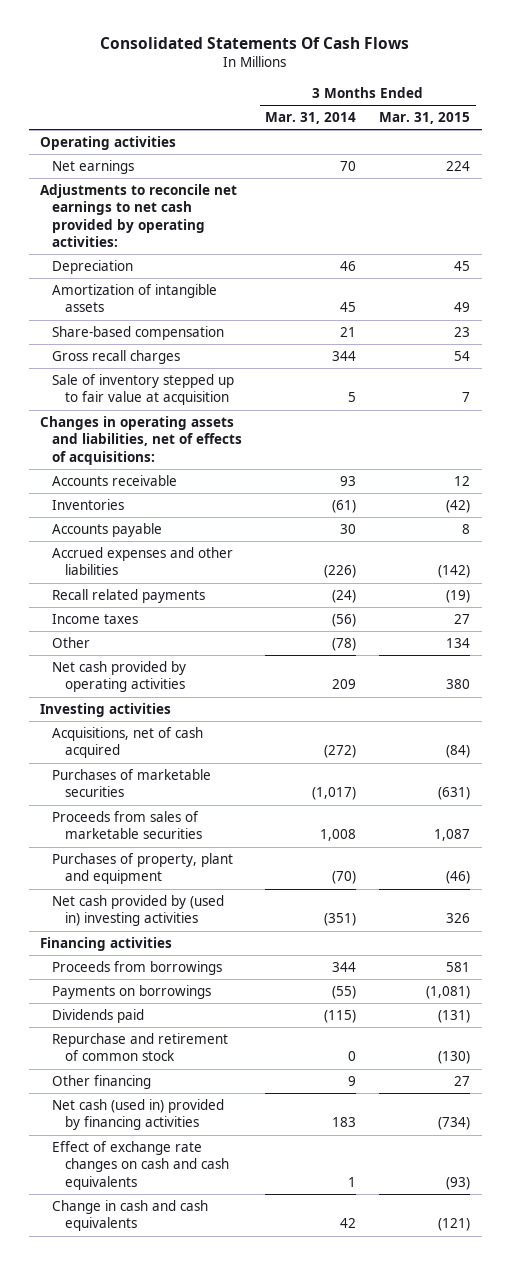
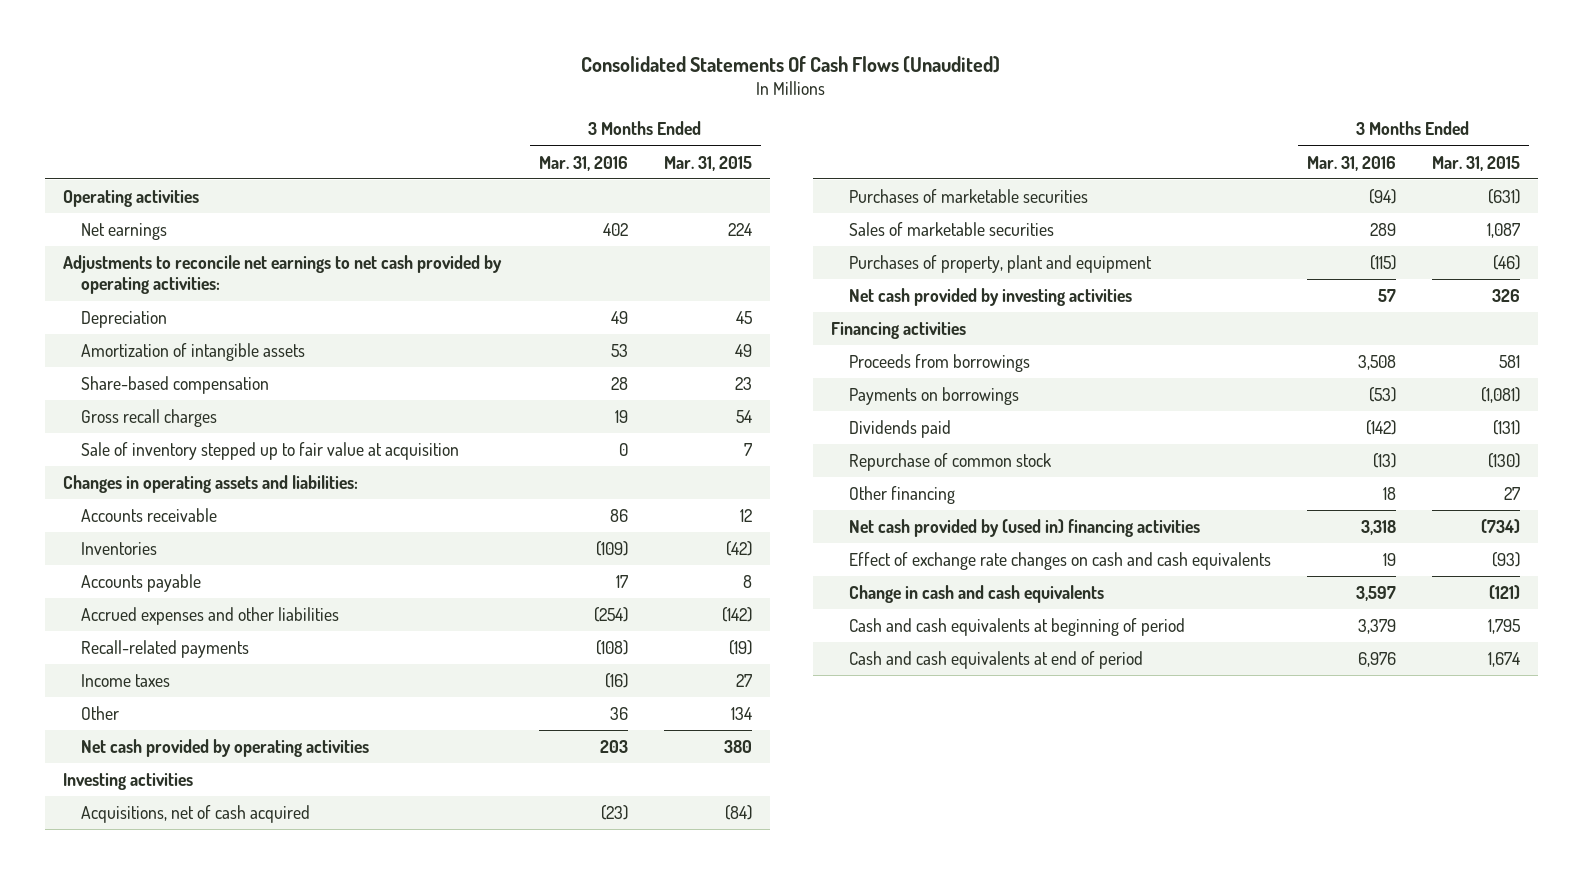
- Consolidated Statements Of Cash Flows
+ Consolidated Statements Of Cash Flows (Unaudited)
- | 3 Months Ended Mar. 31, 2014 | 3 Months Ended Mar. 31, 2015
+ | 3 Months Ended Mar. 31, 2016 | 3 Months Ended Mar. 31, 2015
- Changes in operating assets and liabilities, net of effects of acquisitions:
+ Changes in operating assets and liabilities:
- Recall related payments | (24) | (19)
+ Recall-related payments | (108) | (19)
- Proceeds from sales of marketable securities | 1,008 | 1,087
+ Sales of marketable securities | 289 | 1,087
- Net cash provided by (used in) investing activities | (351) | 326
+ Net cash provided by investing activities | 57 | 326
- Repurchase and retirement of common stock | 0 | (130)
+ Repurchase of common stock | (13) | (130)
- Net cash (used in) provided by financing activities | 183 | (734)
+ Net cash provided by (used in) financing activities | 3,318 | (734)
+ Cash and cash equivalents at beginning of period | 3,379 | 1,795
+ Cash and cash equivalents at end of period | 6,976 | 1,674

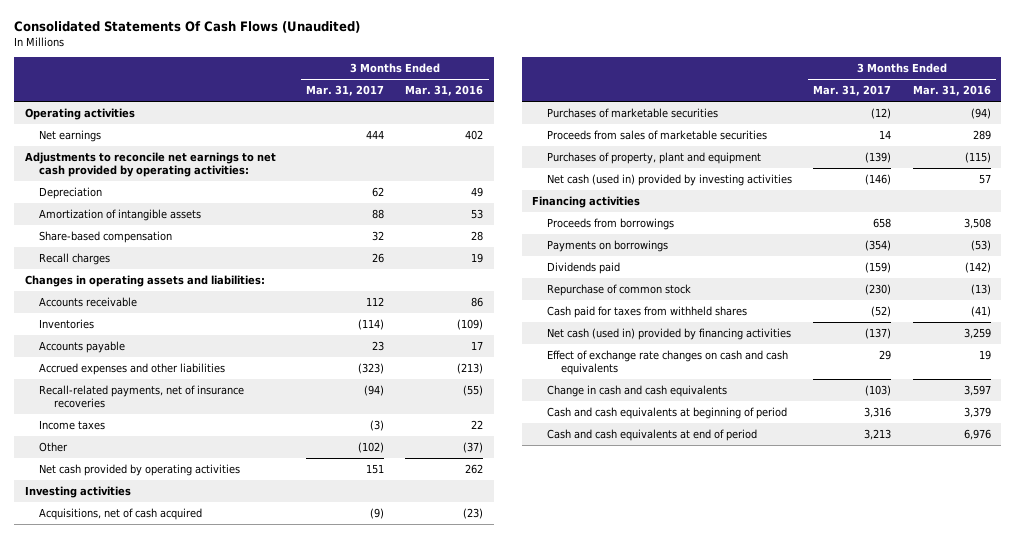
- | 3 Months Ended Mar. 31, 2016 | 3 Months Ended Mar. 31, 2015
+ | 3 Months Ended Mar. 31, 2017 | 3 Months Ended Mar. 31, 2016
- Gross recall charges | 19 | 54
- Sale of inventory stepped up to fair value at acquisition | 0 | 7
+ Recall charges | 26 | 19
- Accrued expenses and other liabilities | (254) | (142)
- Recall-related payments | (108) | (19)
- Income taxes | (16) | 27
- Other | 36 | 134
- Net cash provided by operating activities | 203 | 380
+ Accrued expenses and other liabilities | (323) | (213)
+ Recall-related payments, net of insurance recoveries | (94) | (55)
+ Income taxes | (3) | 22
+ Other | (102) | (37)
+ Net cash provided by operating activities | 151 | 262
- Sales of marketable securities | 289 | 1,087
+ Proceeds from sales of marketable securities | 14 | 289
- Net cash provided by investing activities | 57 | 326
+ Net cash (used in) provided by investing activities | (146) | 57
- Other financing | 18 | 27
- Net cash provided by (used in) financing activities | 3,318 | (734)
+ Cash paid for taxes from withheld shares | (52) | (41)
+ Net cash (used in) provided by financing activities | (137) | 3,259

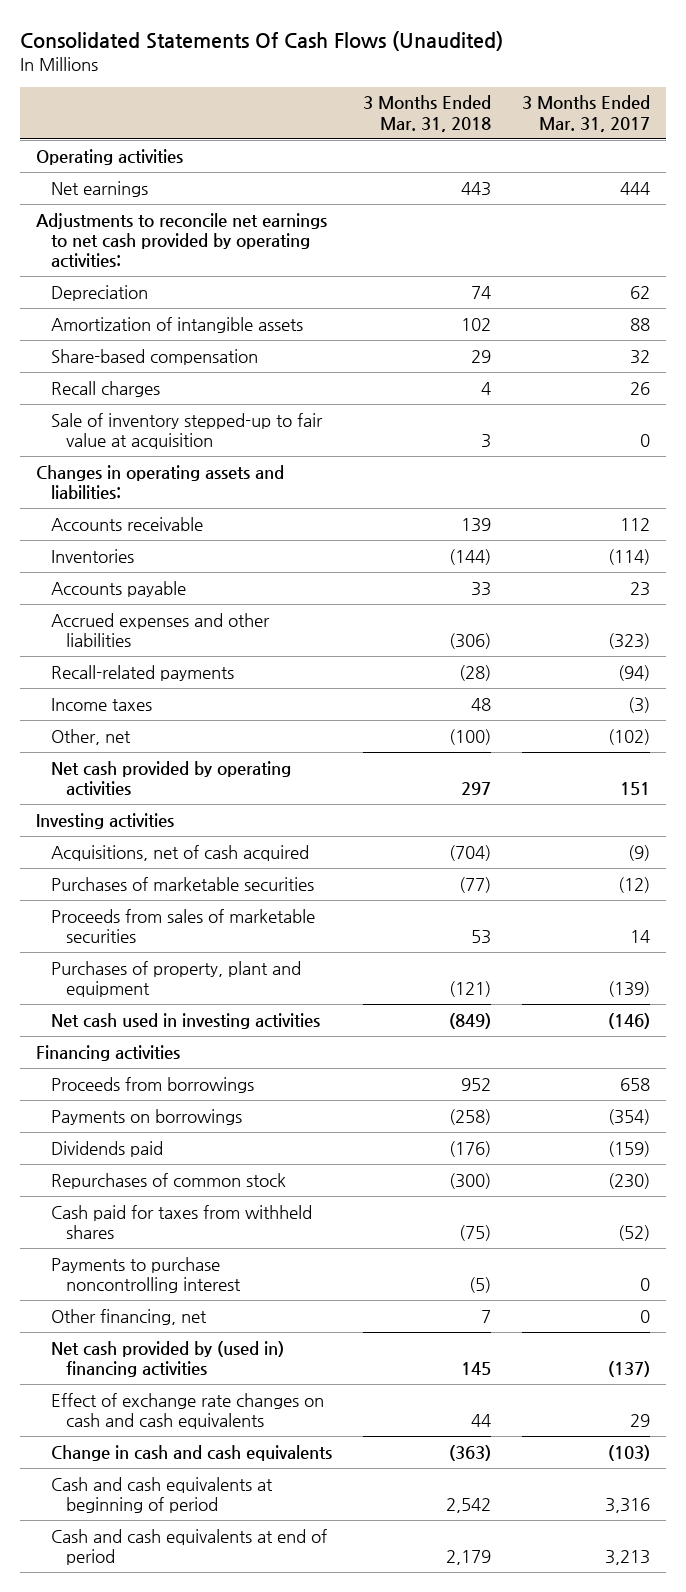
- | 3 Months Ended Mar. 31, 2017 | 3 Months Ended Mar. 31, 2016
+ | 3 Months Ended Mar. 31, 2018 | 3 Months Ended Mar. 31, 2017
+ Sale of inventory stepped-up to fair value at acquisition | 3 | 0
- Recall-related payments, net of insurance recoveries | (94) | (55)
+ Recall-related payments | (28) | (94)
- Other | (102) | (37)
+ Other, net | (100) | (102)
- Net cash (used in) provided by investing activities | (146) | 57
+ Net cash used in investing activities | (849) | (146)
- Repurchase of common stock | (230) | (13)
+ Repurchases of common stock | (300) | (230)
- Net cash (used in) provided by financing activities | (137) | 3,259
+ Payments to purchase noncontrolling interest | (5) | 0
+ Other financing, net | 7 | 0
+ Net cash provided by (used in) financing activities | 145 | (137)

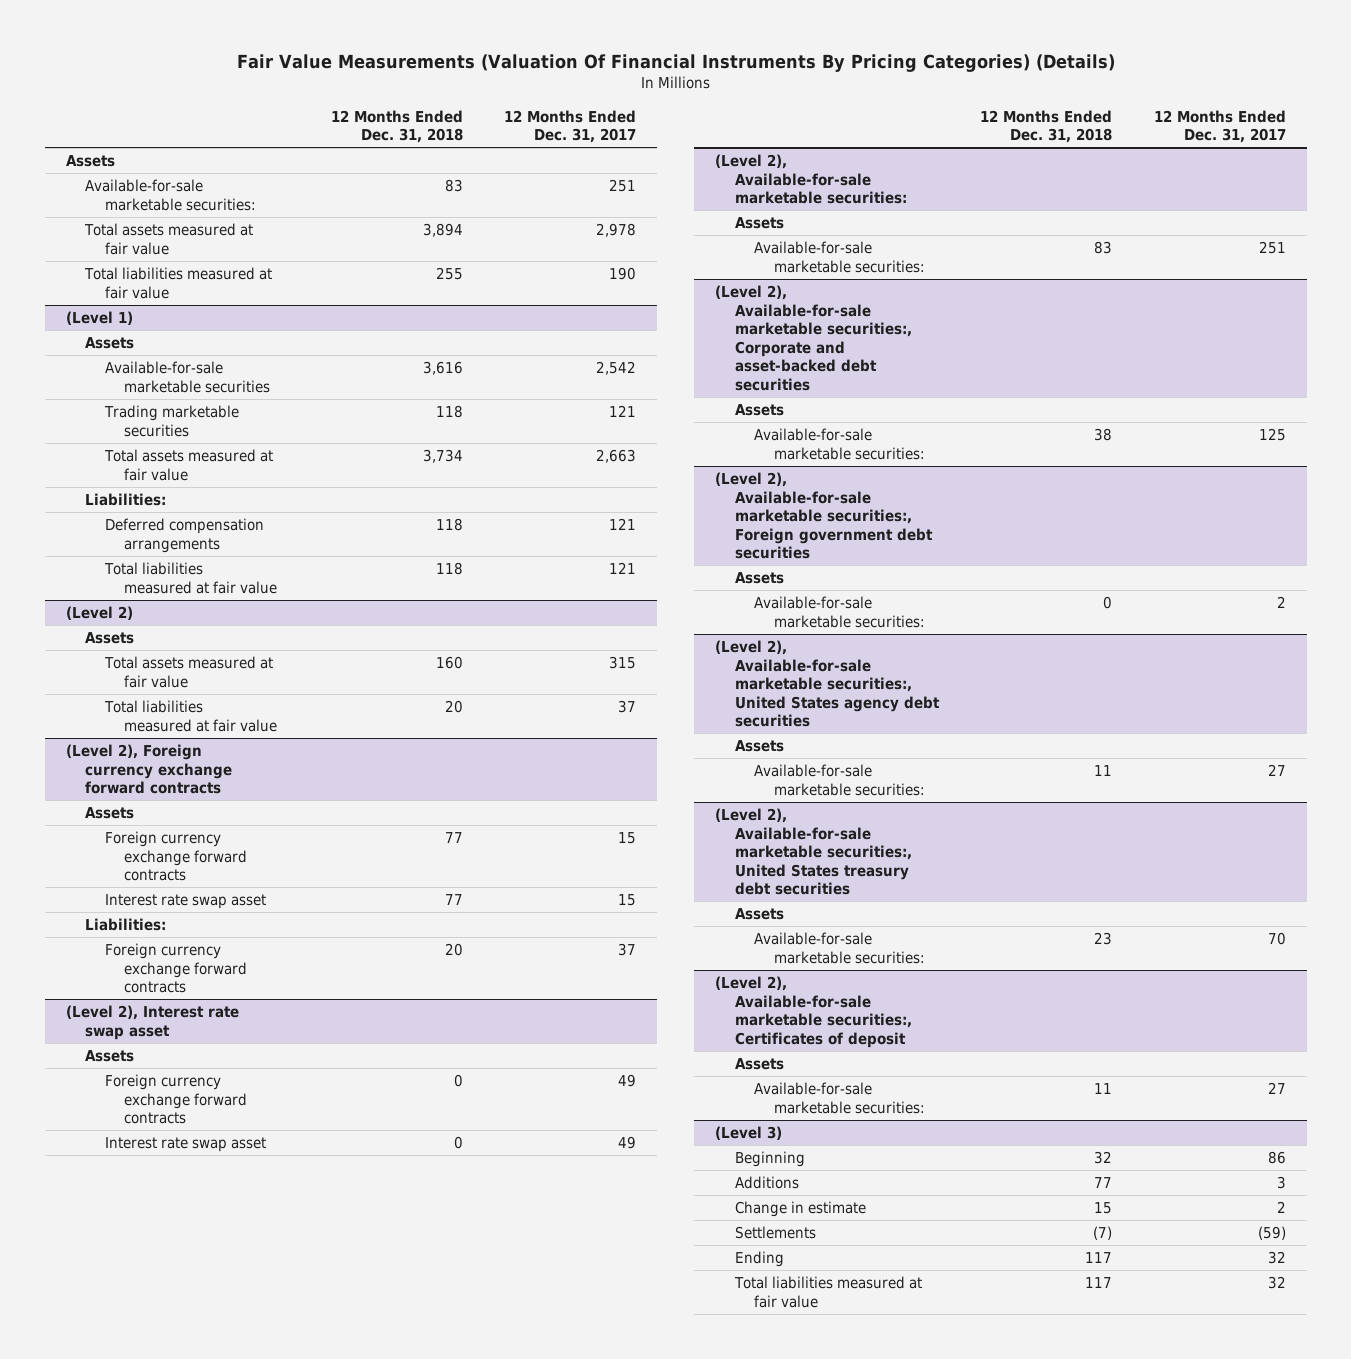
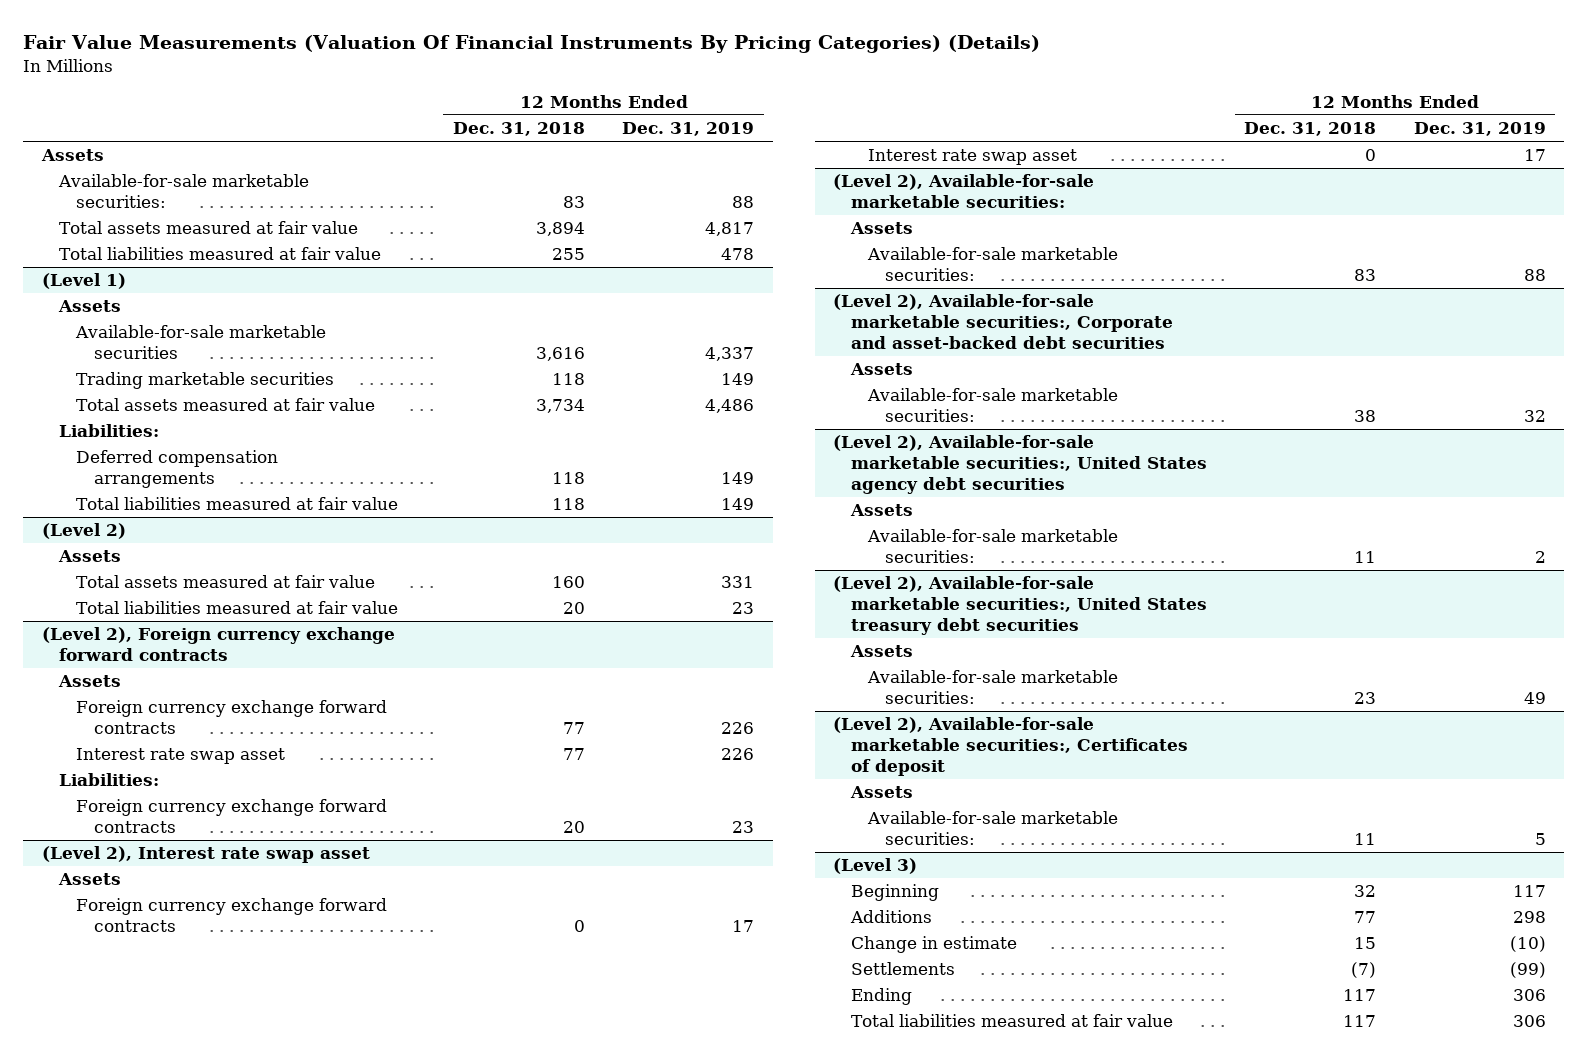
- | 12 Months Ended Dec. 31, 2018 | 12 Months Ended Dec. 31, 2017
+ | 12 Months Ended Dec. 31, 2018 | 12 Months Ended Dec. 31, 2019
- (Level 2), Available-for-sale marketable securities:, Foreign government debt securities
- Assets
- Available-for-sale marketable securities: | 0 | 2

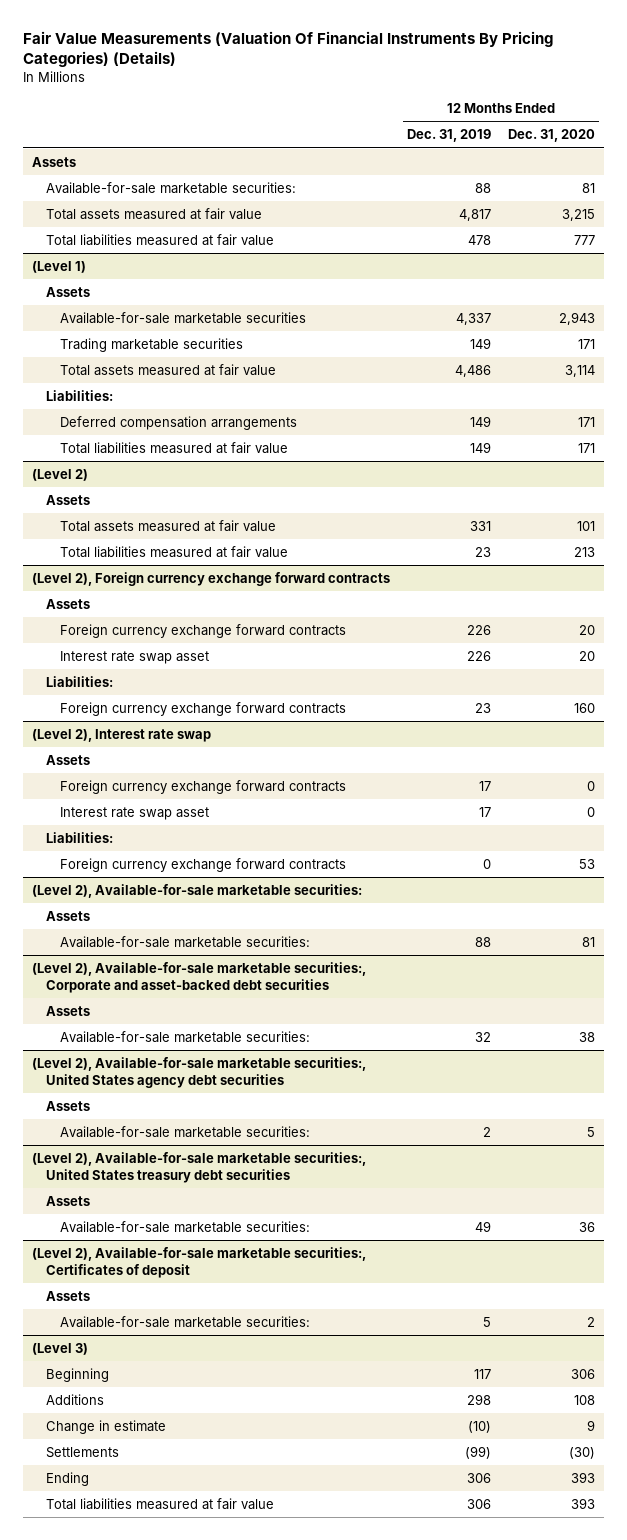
- | 12 Months Ended Dec. 31, 2018 | 12 Months Ended Dec. 31, 2019
+ | 12 Months Ended Dec. 31, 2019 | 12 Months Ended Dec. 31, 2020
- (Level 2), Interest rate swap asset
+ (Level 2), Interest rate swap
+ Liabilities:
+ Foreign currency exchange forward contracts | 0 | 53

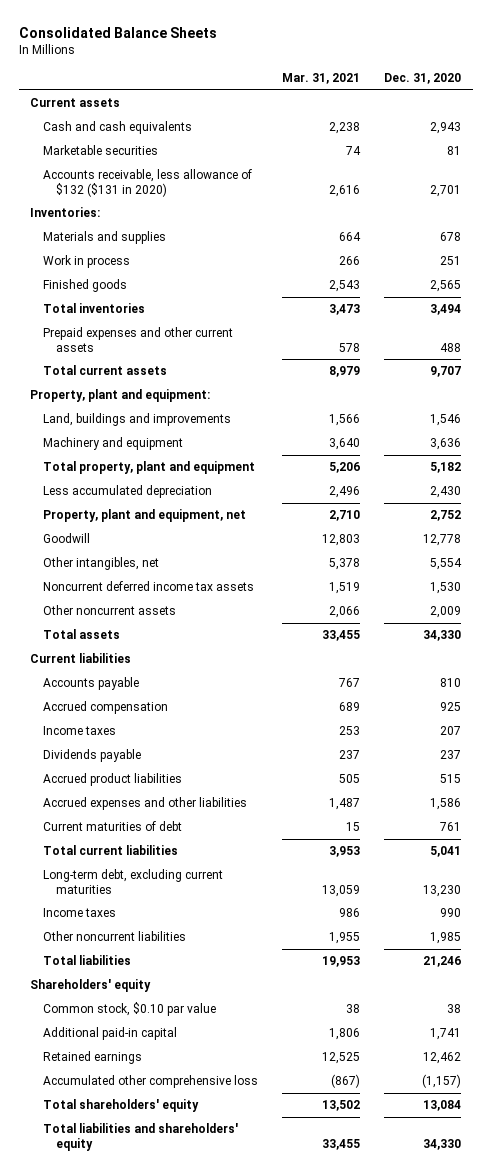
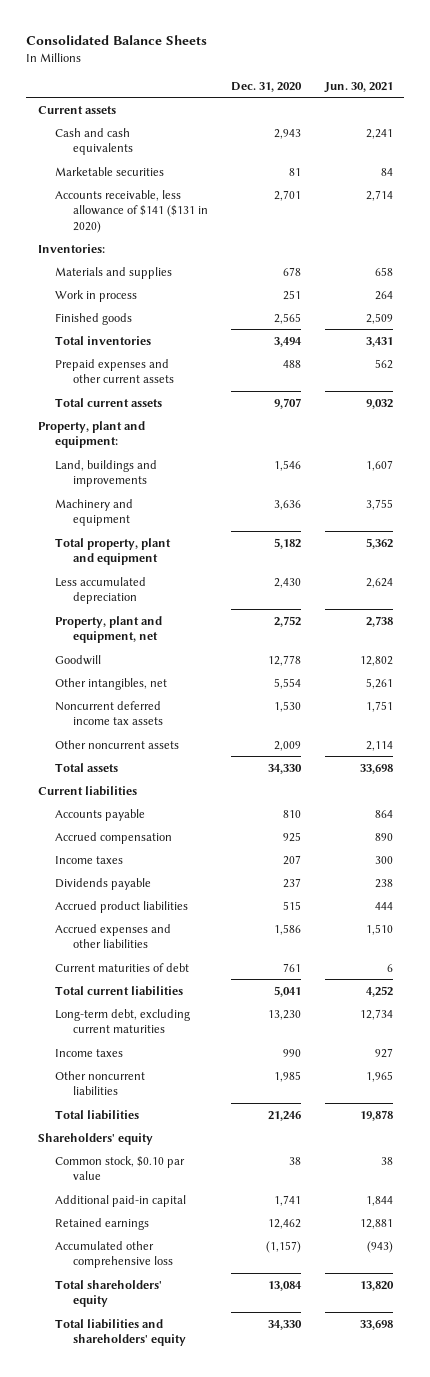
- | Mar. 31, 2021 | Dec. 31, 2020
+ | Dec. 31, 2020 | Jun. 30, 2021
- Accounts receivable, less allowance of $132 ($131 in 2020) | 2,616 | 2,701
+ Accounts receivable, less allowance of $141 ($131 in 2020) | 2,701 | 2,714

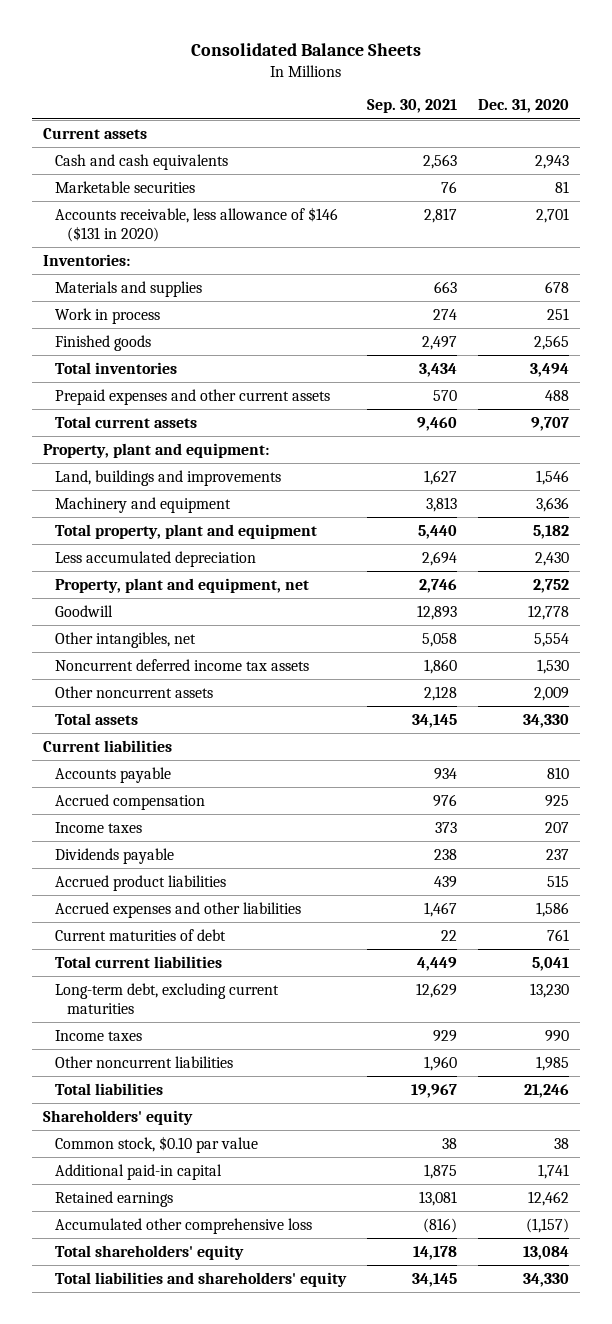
- | Dec. 31, 2020 | Jun. 30, 2021
+ | Sep. 30, 2021 | Dec. 31, 2020
- Accounts receivable, less allowance of $141 ($131 in 2020) | 2,701 | 2,714
+ Accounts receivable, less allowance of $146 ($131 in 2020) | 2,817 | 2,701

